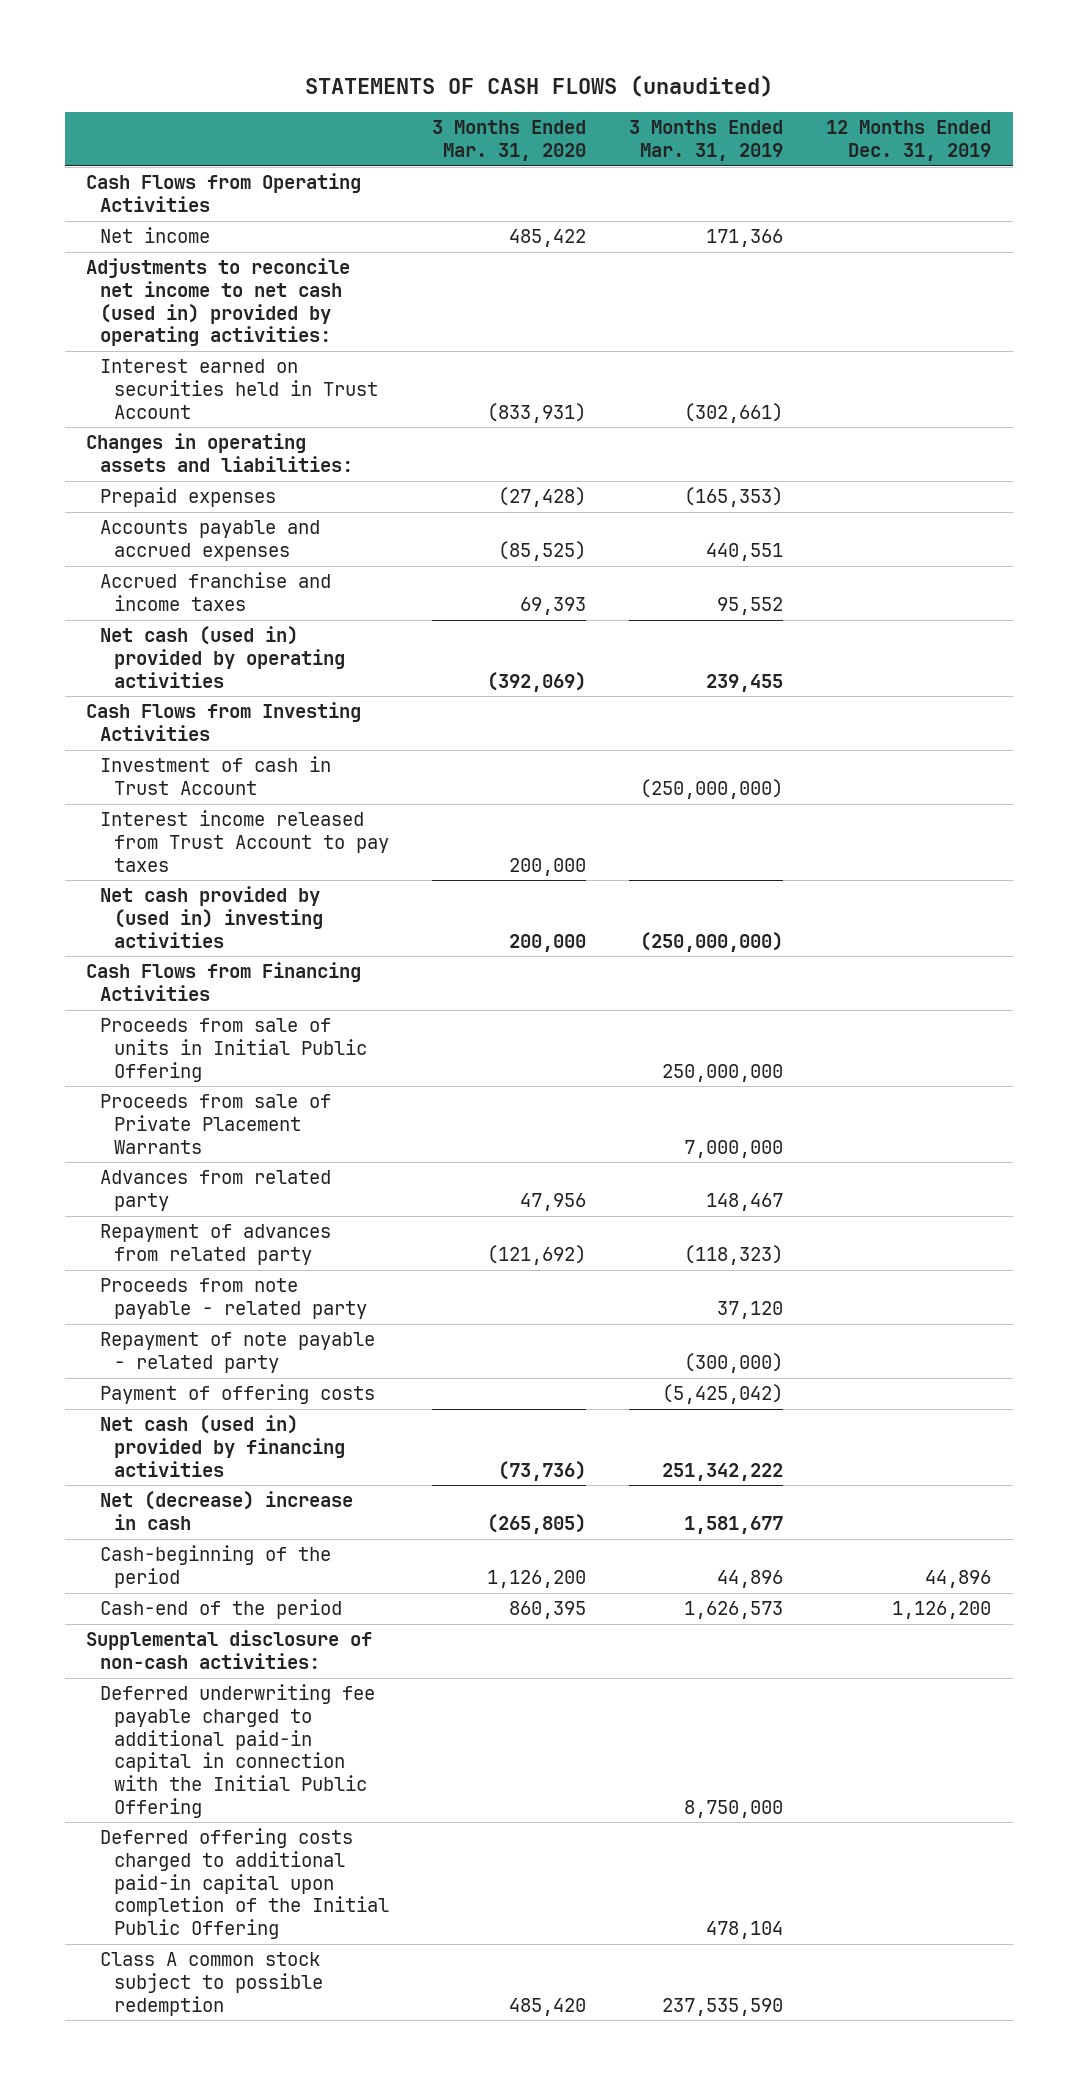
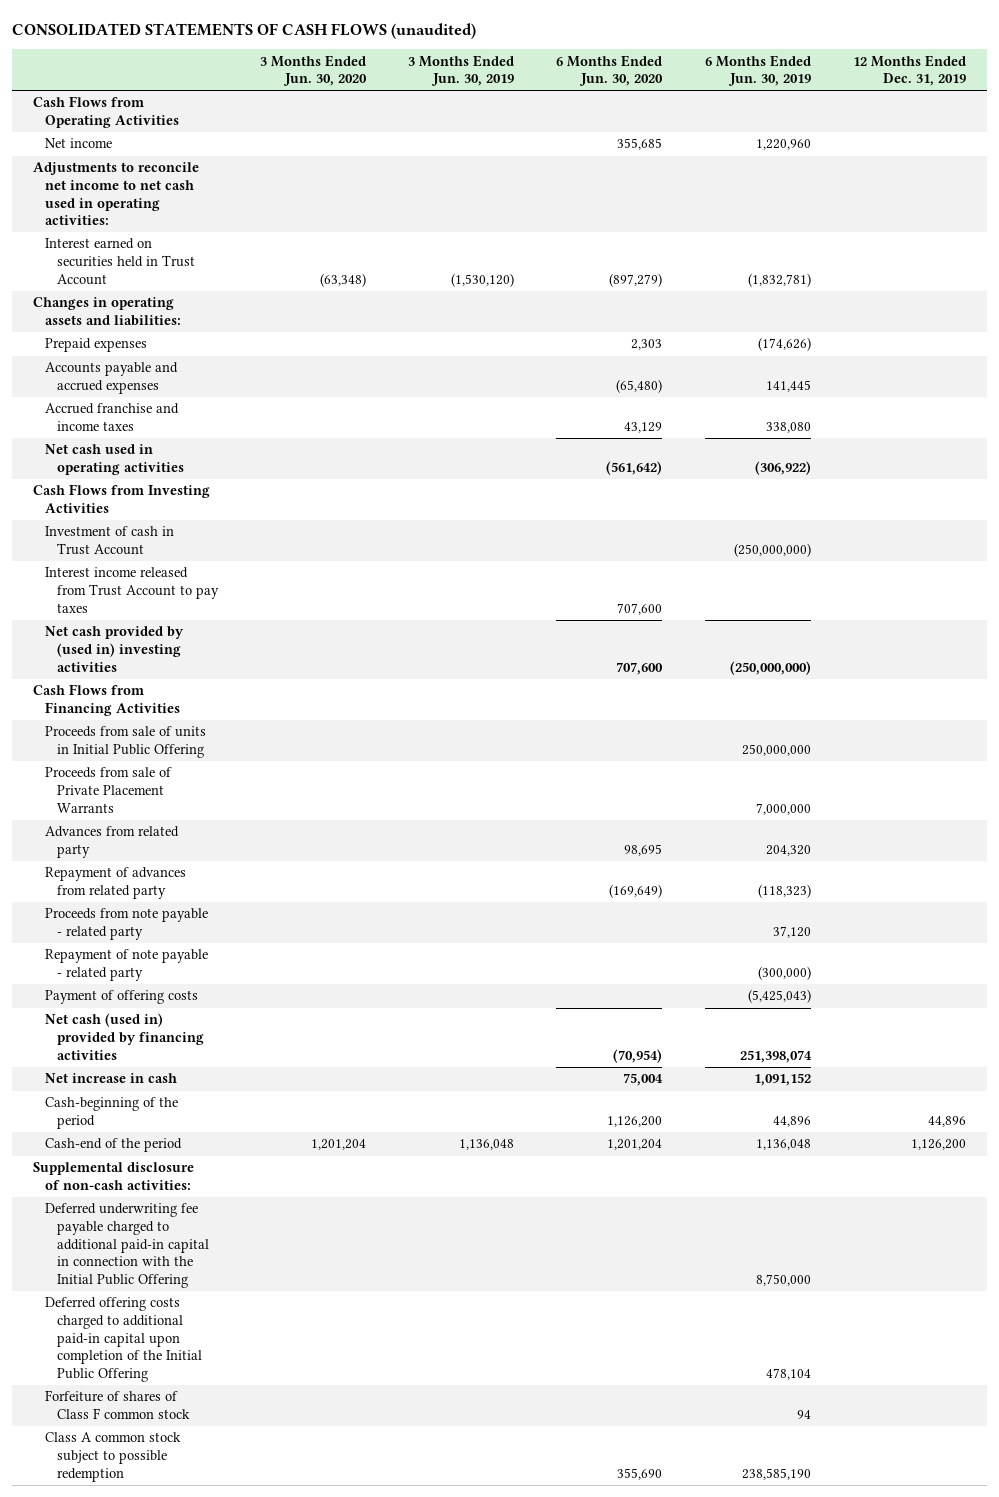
- STATEMENTS OF CASH FLOWS (unaudited)
+ CONSOLIDATED STATEMENTS OF CASH FLOWS (unaudited)
- | 3 Months Ended Mar. 31, 2020 | 3 Months Ended Mar. 31, 2019 | 12 Months Ended Dec. 31, 2019
+ | 3 Months Ended Jun. 30, 2020 | 3 Months Ended Jun. 30, 2019 | 6 Months Ended Jun. 30, 2020 | 6 Months Ended Jun. 30, 2019 | 12 Months Ended Dec. 31, 2019
- Adjustments to reconcile net income to net cash (used in) provided by operating activities:
+ Adjustments to reconcile net income to net cash used in operating activities:
- Net cash (used in) provided by operating activities | (392,069) | 239,455 |
+ Net cash used in operating activities | | | (561,642) | (306,922) |
- Net (decrease) increase in cash | (265,805) | 1,581,677 |
+ Net increase in cash | | | 75,004 | 1,091,152 |
+ Forfeiture of shares of Class F common stock | | | | 94 |

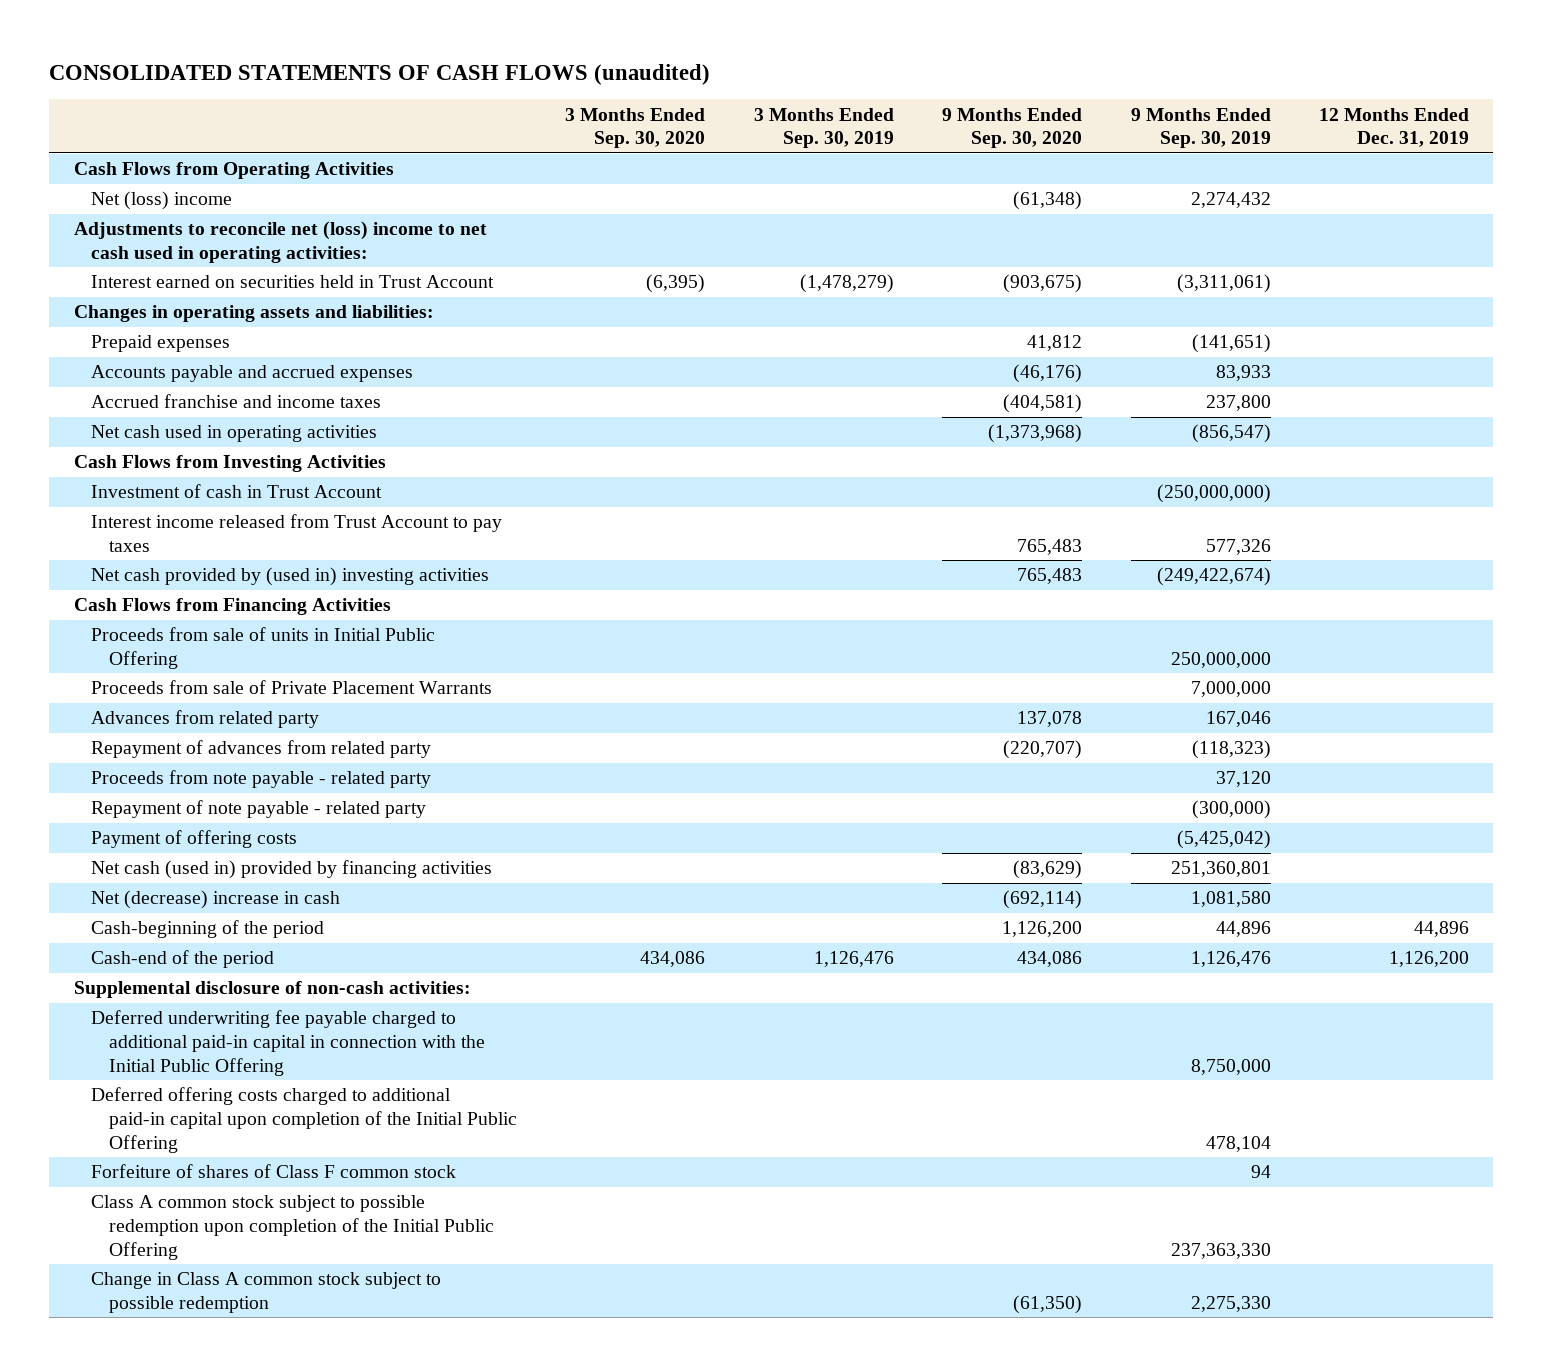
- | 3 Months Ended Jun. 30, 2020 | 3 Months Ended Jun. 30, 2019 | 6 Months Ended Jun. 30, 2020 | 6 Months Ended Jun. 30, 2019 | 12 Months Ended Dec. 31, 2019
+ | 3 Months Ended Sep. 30, 2020 | 3 Months Ended Sep. 30, 2019 | 9 Months Ended Sep. 30, 2020 | 9 Months Ended Sep. 30, 2019 | 12 Months Ended Dec. 31, 2019
- Net income | | | 355,685 | 1,220,960 |
- Adjustments to reconcile net income to net cash used in operating activities:
+ Net (loss) income | | | (61,348) | 2,274,432 |
+ Adjustments to reconcile net (loss) income to net cash used in operating activities:
- Net increase in cash | | | 75,004 | 1,091,152 |
+ Net (decrease) increase in cash | | | (692,114) | 1,081,580 |
- Class A common stock subject to possible redemption | | | 355,690 | 238,585,190 |
+ Class A common stock subject to possible redemption upon completion of the Initial Public Offering | | | | 237,363,330 |
+ Change in Class A common stock subject to possible redemption | | | (61,350) | 2,275,330 |

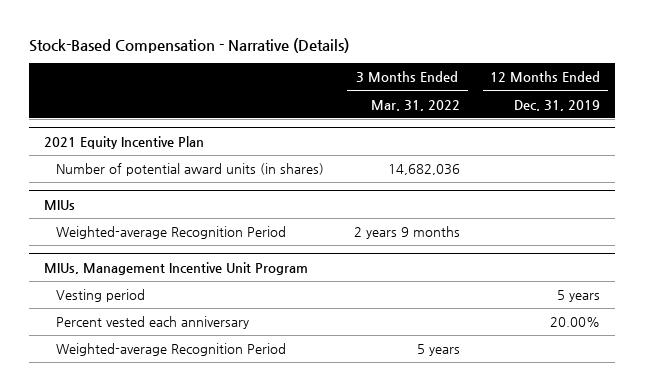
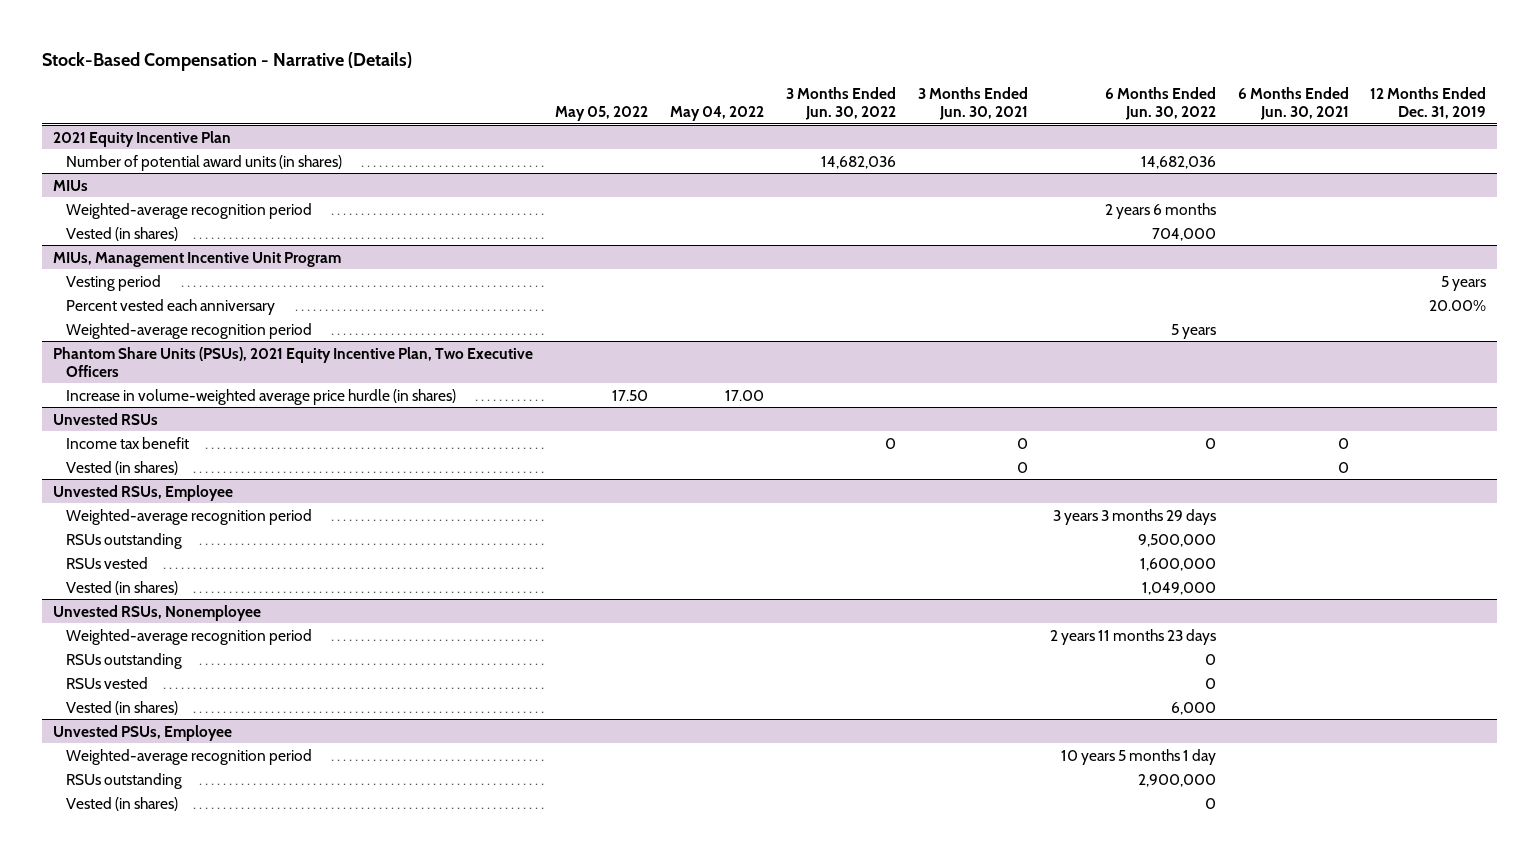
- | 3 Months Ended Mar. 31, 2022 | 12 Months Ended Dec. 31, 2019
+ | May 05, 2022 | May 04, 2022 | 3 Months Ended Jun. 30, 2022 | 3 Months Ended Jun. 30, 2021 | 6 Months Ended Jun. 30, 2022 | 6 Months Ended Jun. 30, 2021 | 12 Months Ended Dec. 31, 2019
@ MIUs
- Weighted-average Recognition Period | 2 years 9 months |
+ Weighted-average recognition period | | | | | 2 years 6 months | |
+ Vested (in shares) | | | | | 704,000 | |
@ MIUs, Management Incentive Unit Program
- Weighted-average Recognition Period | 5 years |
+ Weighted-average recognition period | | | | | 5 years | |
+ Phantom Share Units (PSUs), 2021 Equity Incentive Plan, Two Executive Officers
+ Increase in volume-weighted average price hurdle (in shares) | 17.50 | 17.00 | | | | |
+ Unvested RSUs
+ Income tax benefit | | | 0 | 0 | 0 | 0 |
+ Vested (in shares) | | | | 0 | | 0 |
+ Unvested RSUs, Employee
+ Weighted-average recognition period | | | | | 3 years 3 months 29 days | |
+ RSUs outstanding | | | | | 9,500,000 | |
+ RSUs vested | | | | | 1,600,000 | |
+ Vested (in shares) | | | | | 1,049,000 | |
+ Unvested RSUs, Nonemployee
+ Weighted-average recognition period | | | | | 2 years 11 months 23 days | |
+ RSUs outstanding | | | | | 0 | |
+ RSUs vested | | | | | 0 | |
+ Vested (in shares) | | | | | 6,000 | |
+ Unvested PSUs, Employee
+ Weighted-average recognition period | | | | | 10 years 5 months 1 day | |
+ RSUs outstanding | | | | | 2,900,000 | |
+ Vested (in shares) | | | | | 0 | |

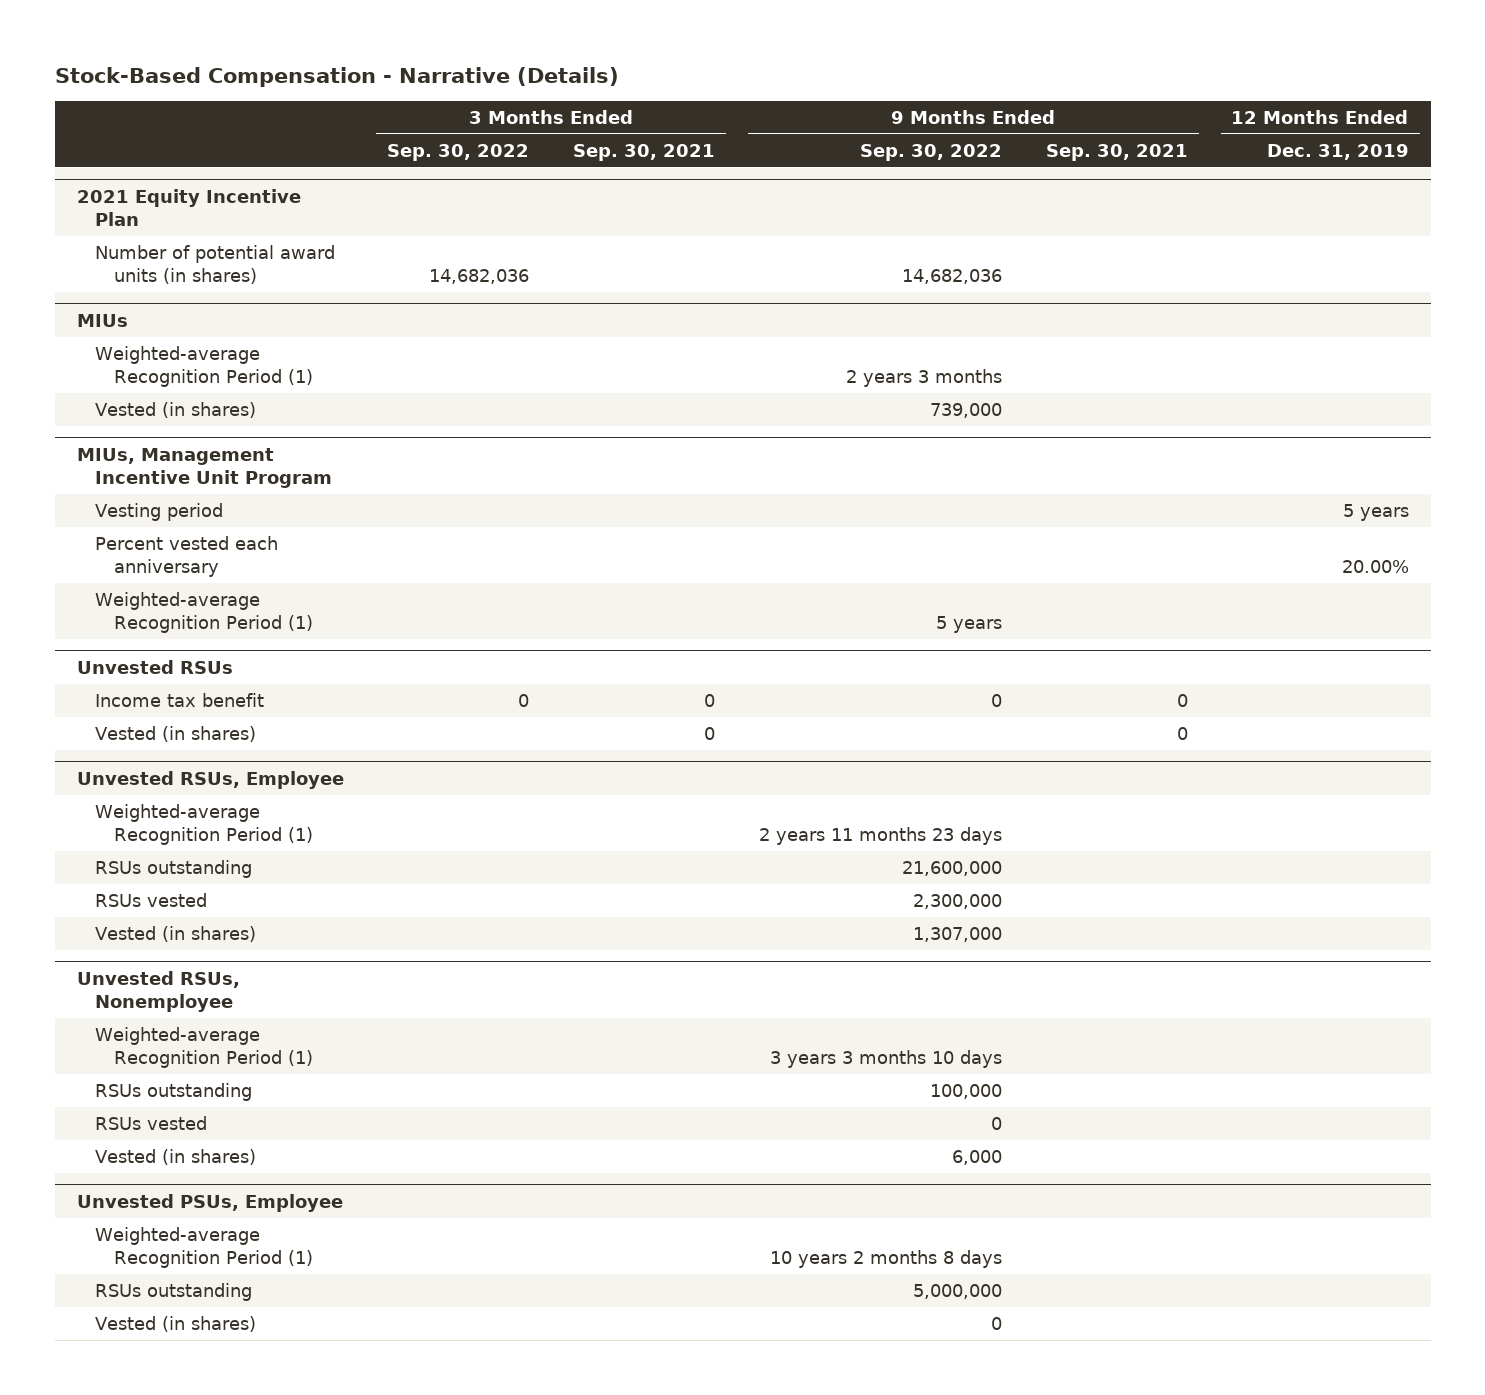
- | May 05, 2022 | May 04, 2022 | 3 Months Ended Jun. 30, 2022 | 3 Months Ended Jun. 30, 2021 | 6 Months Ended Jun. 30, 2022 | 6 Months Ended Jun. 30, 2021 | 12 Months Ended Dec. 31, 2019
+ | 3 Months Ended Sep. 30, 2022 | 3 Months Ended Sep. 30, 2021 | 9 Months Ended Sep. 30, 2022 | 9 Months Ended Sep. 30, 2021 | 12 Months Ended Dec. 31, 2019
@ MIUs
- Weighted-average recognition period | | | | | 2 years 6 months | |
+ Weighted-average Recognition Period (1) | | | 2 years 3 months | |
@ MIUs, Management Incentive Unit Program
- Weighted-average recognition period | | | | | 5 years | |
- Phantom Share Units (PSUs), 2021 Equity Incentive Plan, Two Executive Officers
- Increase in volume-weighted average price hurdle (in shares) | 17.50 | 17.00 | | | | |
@ MIUs, Management Incentive Unit Program
+ Weighted-average Recognition Period (1) | | | 5 years | |
@ Unvested RSUs, Employee
- Weighted-average recognition period | | | | | 3 years 3 months 29 days | |
+ Weighted-average Recognition Period (1) | | | 2 years 11 months 23 days | |
@ Unvested RSUs, Nonemployee
- Weighted-average recognition period | | | | | 2 years 11 months 23 days | |
+ Weighted-average Recognition Period (1) | | | 3 years 3 months 10 days | |
@ Unvested PSUs, Employee
- Weighted-average recognition period | | | | | 10 years 5 months 1 day | |
+ Weighted-average Recognition Period (1) | | | 10 years 2 months 8 days | |

